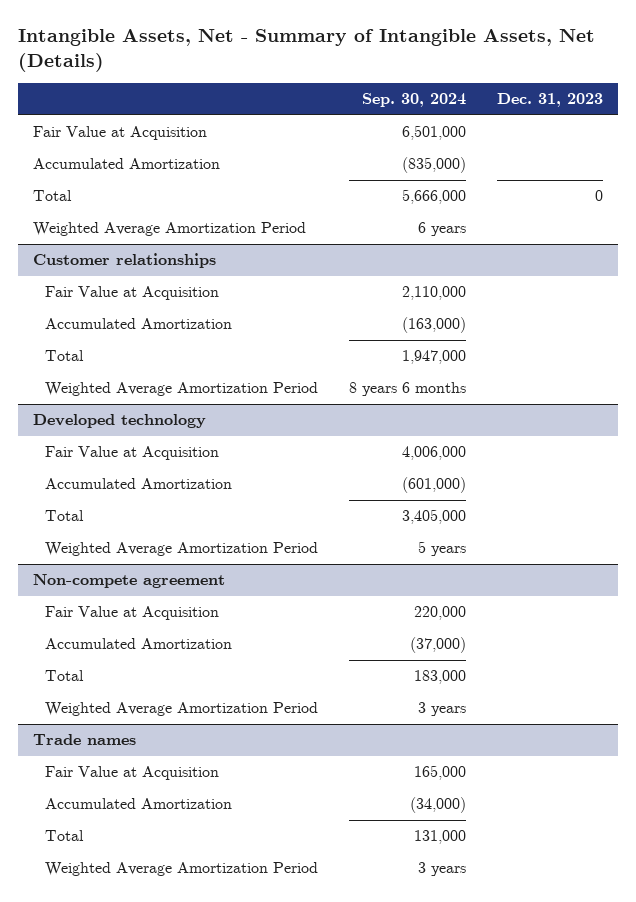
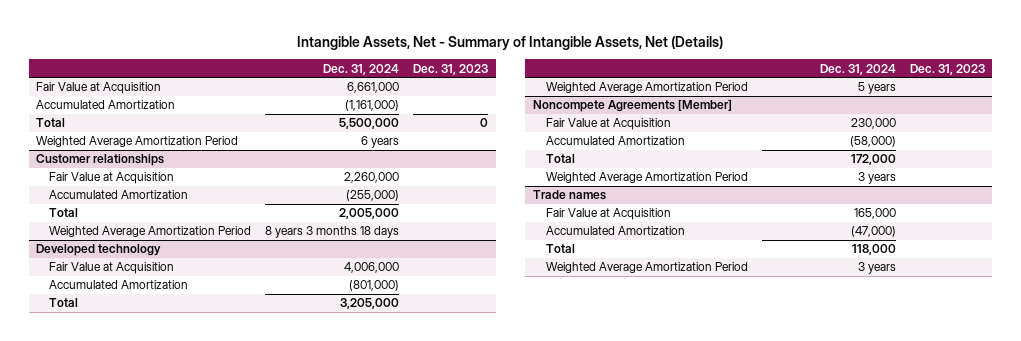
- | Sep. 30, 2024 | Dec. 31, 2023
+ | Dec. 31, 2024 | Dec. 31, 2023
- Non-compete agreement
+ Noncompete Agreements [Member]

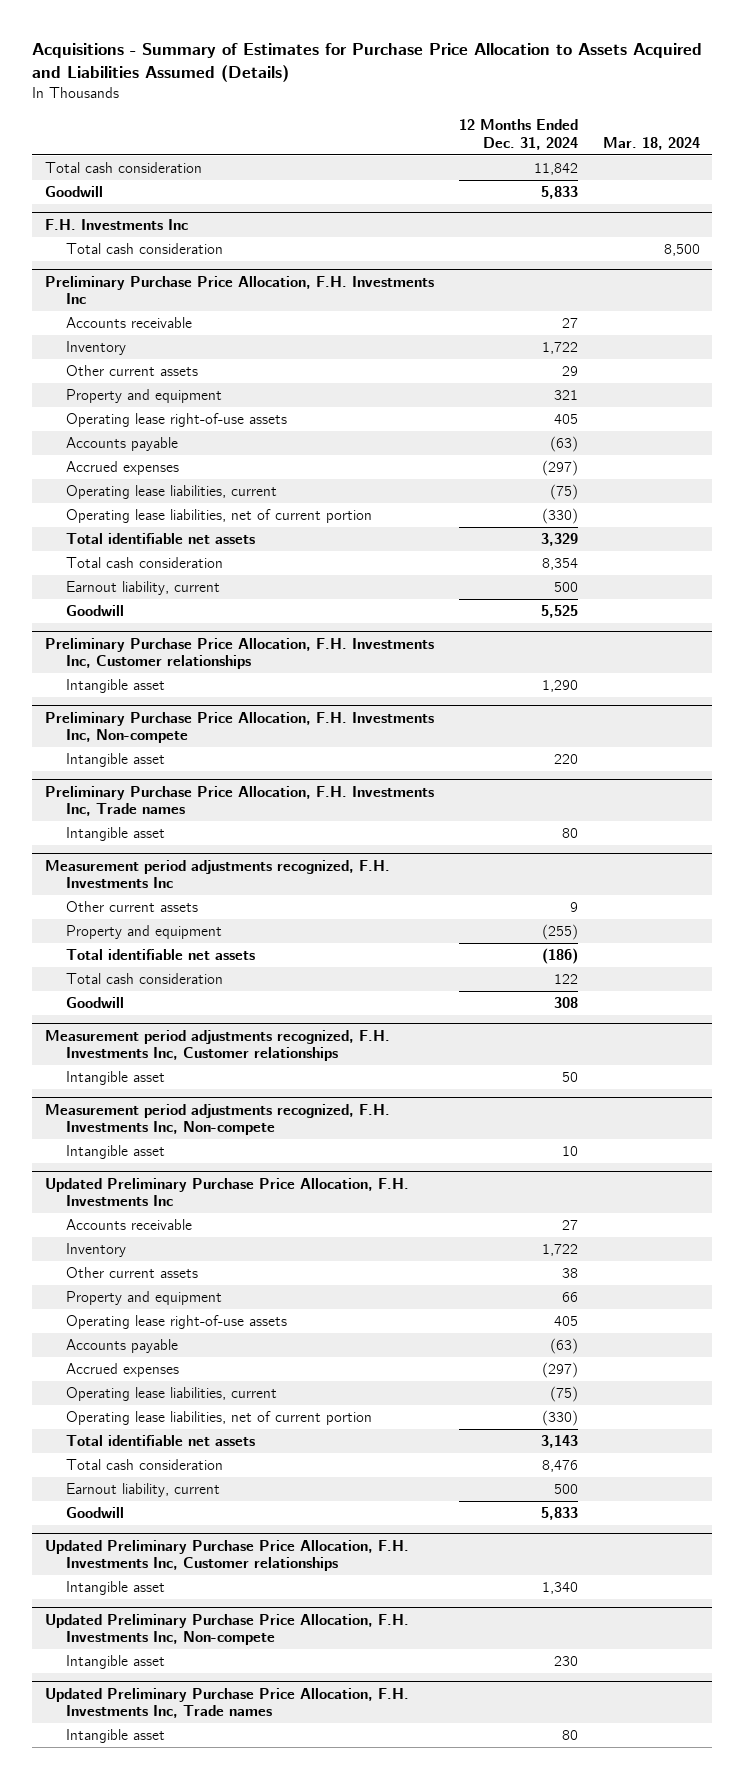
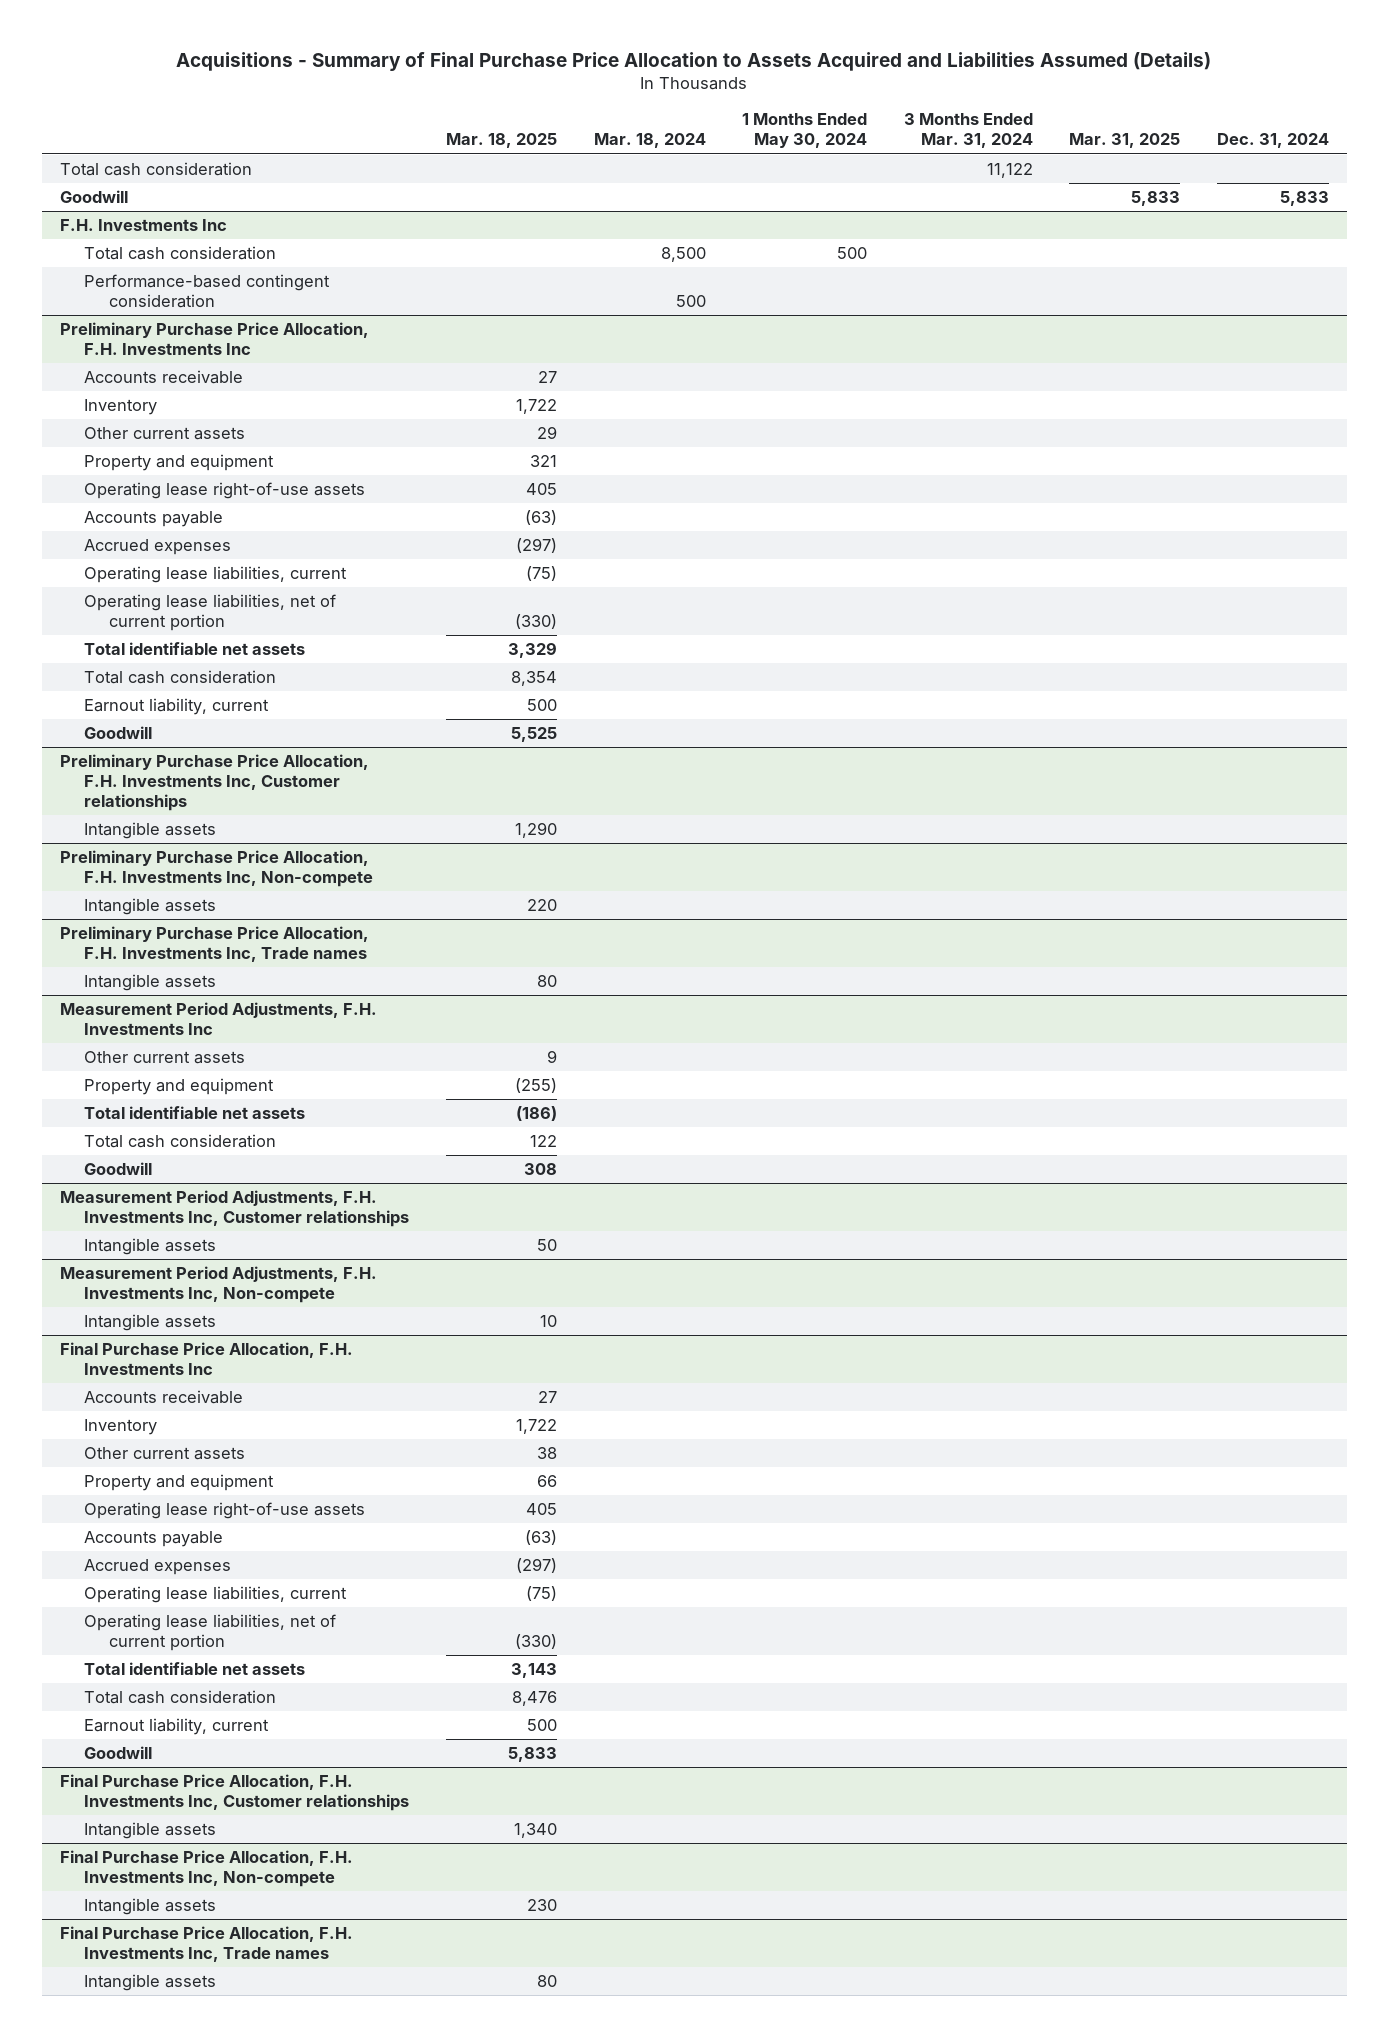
- Acquisitions - Summary of Estimates for Purchase Price Allocation to Assets Acquired and Liabilities Assumed (Details)
+ Acquisitions - Summary of Final Purchase Price Allocation to Assets Acquired and Liabilities Assumed (Details)
- | 12 Months Ended Dec. 31, 2024 | Mar. 18, 2024
+ | Mar. 18, 2025 | Mar. 18, 2024 | 1 Months Ended May 30, 2024 | 3 Months Ended Mar. 31, 2024 | Mar. 31, 2025 | Dec. 31, 2024
@ F.H. Investments Inc
+ Performance-based contingent consideration | | 500 | | | |
@ Preliminary Purchase Price Allocation, F.H. Investments Inc, Customer relationships
- Intangible asset | 1,290 |
+ Intangible assets | 1,290 | | | | |
@ Preliminary Purchase Price Allocation, F.H. Investments Inc, Non-compete
- Intangible asset | 220 |
+ Intangible assets | 220 | | | | |
@ Preliminary Purchase Price Allocation, F.H. Investments Inc, Trade names
- Intangible asset | 80 |
- Measurement period adjustments recognized, F.H. Investments Inc
@ Preliminary Purchase Price Allocation, F.H. Investments Inc, Trade names
+ Intangible assets | 80 | | | | |
+ Measurement Period Adjustments, F.H. Investments Inc
- Measurement period adjustments recognized, F.H. Investments Inc, Customer relationships
- Intangible asset | 50 |
- Measurement period adjustments recognized, F.H. Investments Inc, Non-compete
- Intangible asset | 10 |
- Updated Preliminary Purchase Price Allocation, F.H. Investments Inc
+ Measurement Period Adjustments, F.H. Investments Inc, Customer relationships
+ Intangible assets | 50 | | | | |
+ Measurement Period Adjustments, F.H. Investments Inc, Non-compete
+ Intangible assets | 10 | | | | |
+ Final Purchase Price Allocation, F.H. Investments Inc
- Updated Preliminary Purchase Price Allocation, F.H. Investments Inc, Customer relationships
- Intangible asset | 1,340 |
- Updated Preliminary Purchase Price Allocation, F.H. Investments Inc, Non-compete
- Intangible asset | 230 |
- Updated Preliminary Purchase Price Allocation, F.H. Investments Inc, Trade names
- Intangible asset | 80 |
+ Final Purchase Price Allocation, F.H. Investments Inc, Customer relationships
+ Intangible assets | 1,340 | | | | |
+ Final Purchase Price Allocation, F.H. Investments Inc, Non-compete
+ Intangible assets | 230 | | | | |
+ Final Purchase Price Allocation, F.H. Investments Inc, Trade names
+ Intangible assets | 80 | | | | |

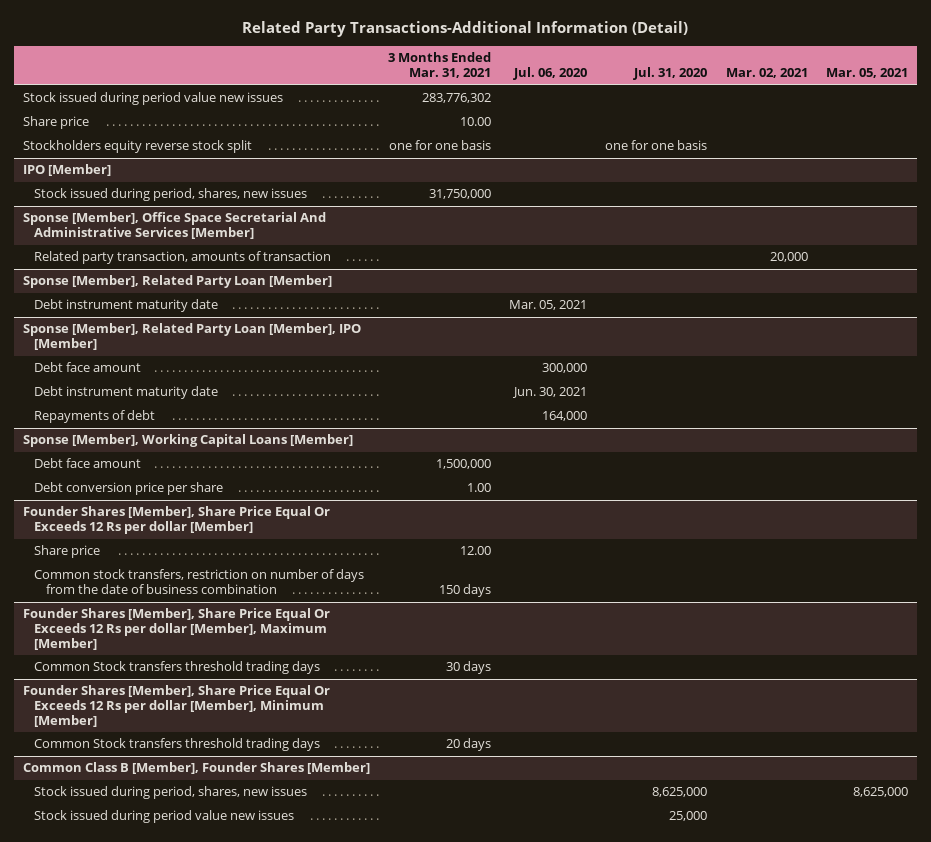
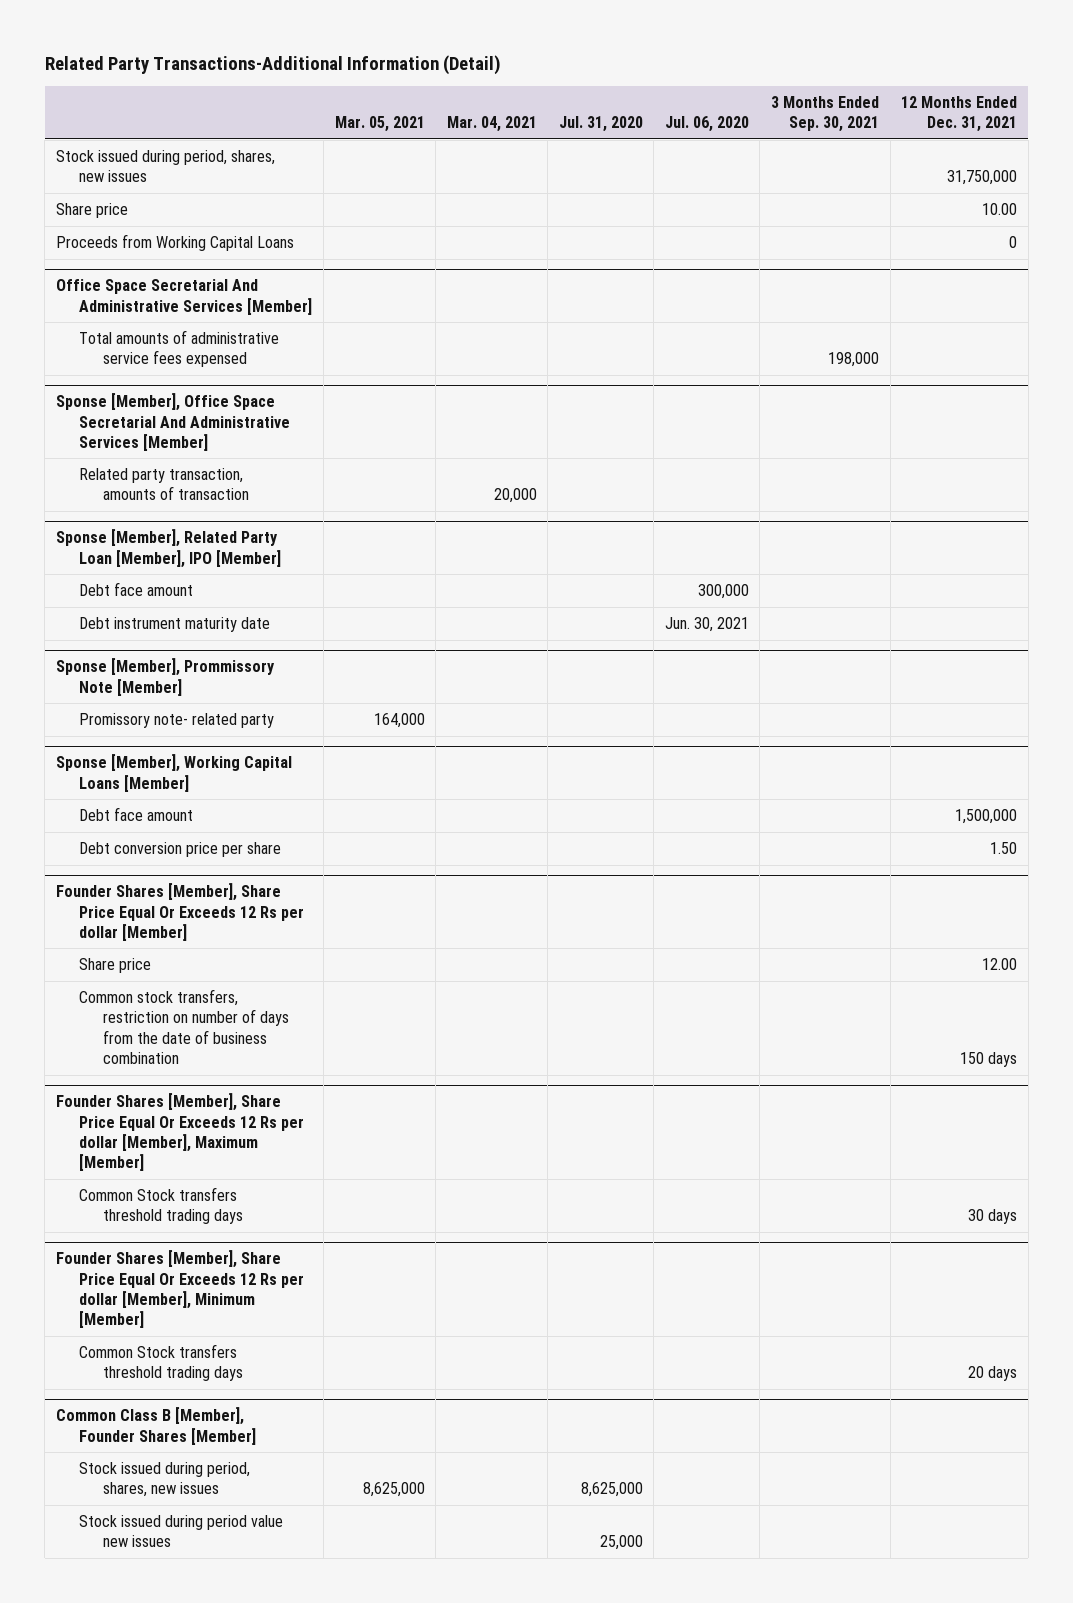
- | 3 Months Ended Mar. 31, 2021 | Jul. 06, 2020 | Jul. 31, 2020 | Mar. 02, 2021 | Mar. 05, 2021
+ | Mar. 05, 2021 | Mar. 04, 2021 | Jul. 31, 2020 | Jul. 06, 2020 | 3 Months Ended Sep. 30, 2021 | 12 Months Ended Dec. 31, 2021
- Stock issued during period value new issues | 283,776,302 | | | |
+ Stock issued during period, shares, new issues | | | | | | 31,750,000
- Stockholders equity reverse stock split | one for one basis | | one for one basis | |
- IPO [Member]
- Stock issued during period, shares, new issues | 31,750,000 | | | |
+ Proceeds from Working Capital Loans | | | | | | 0
+ Office Space Secretarial And Administrative Services [Member]
+ Total amounts of administrative service fees expensed | | | | | 198,000 |
- Sponse [Member], Related Party Loan [Member]
- Debt instrument maturity date | | Mar. 05, 2021 | | |
@ Sponse [Member], Related Party Loan [Member], IPO [Member]
- Repayments of debt | | 164,000 | | |
+ Sponse [Member], Prommissory Note [Member]
+ Promissory note- related party | 164,000 | | | | |

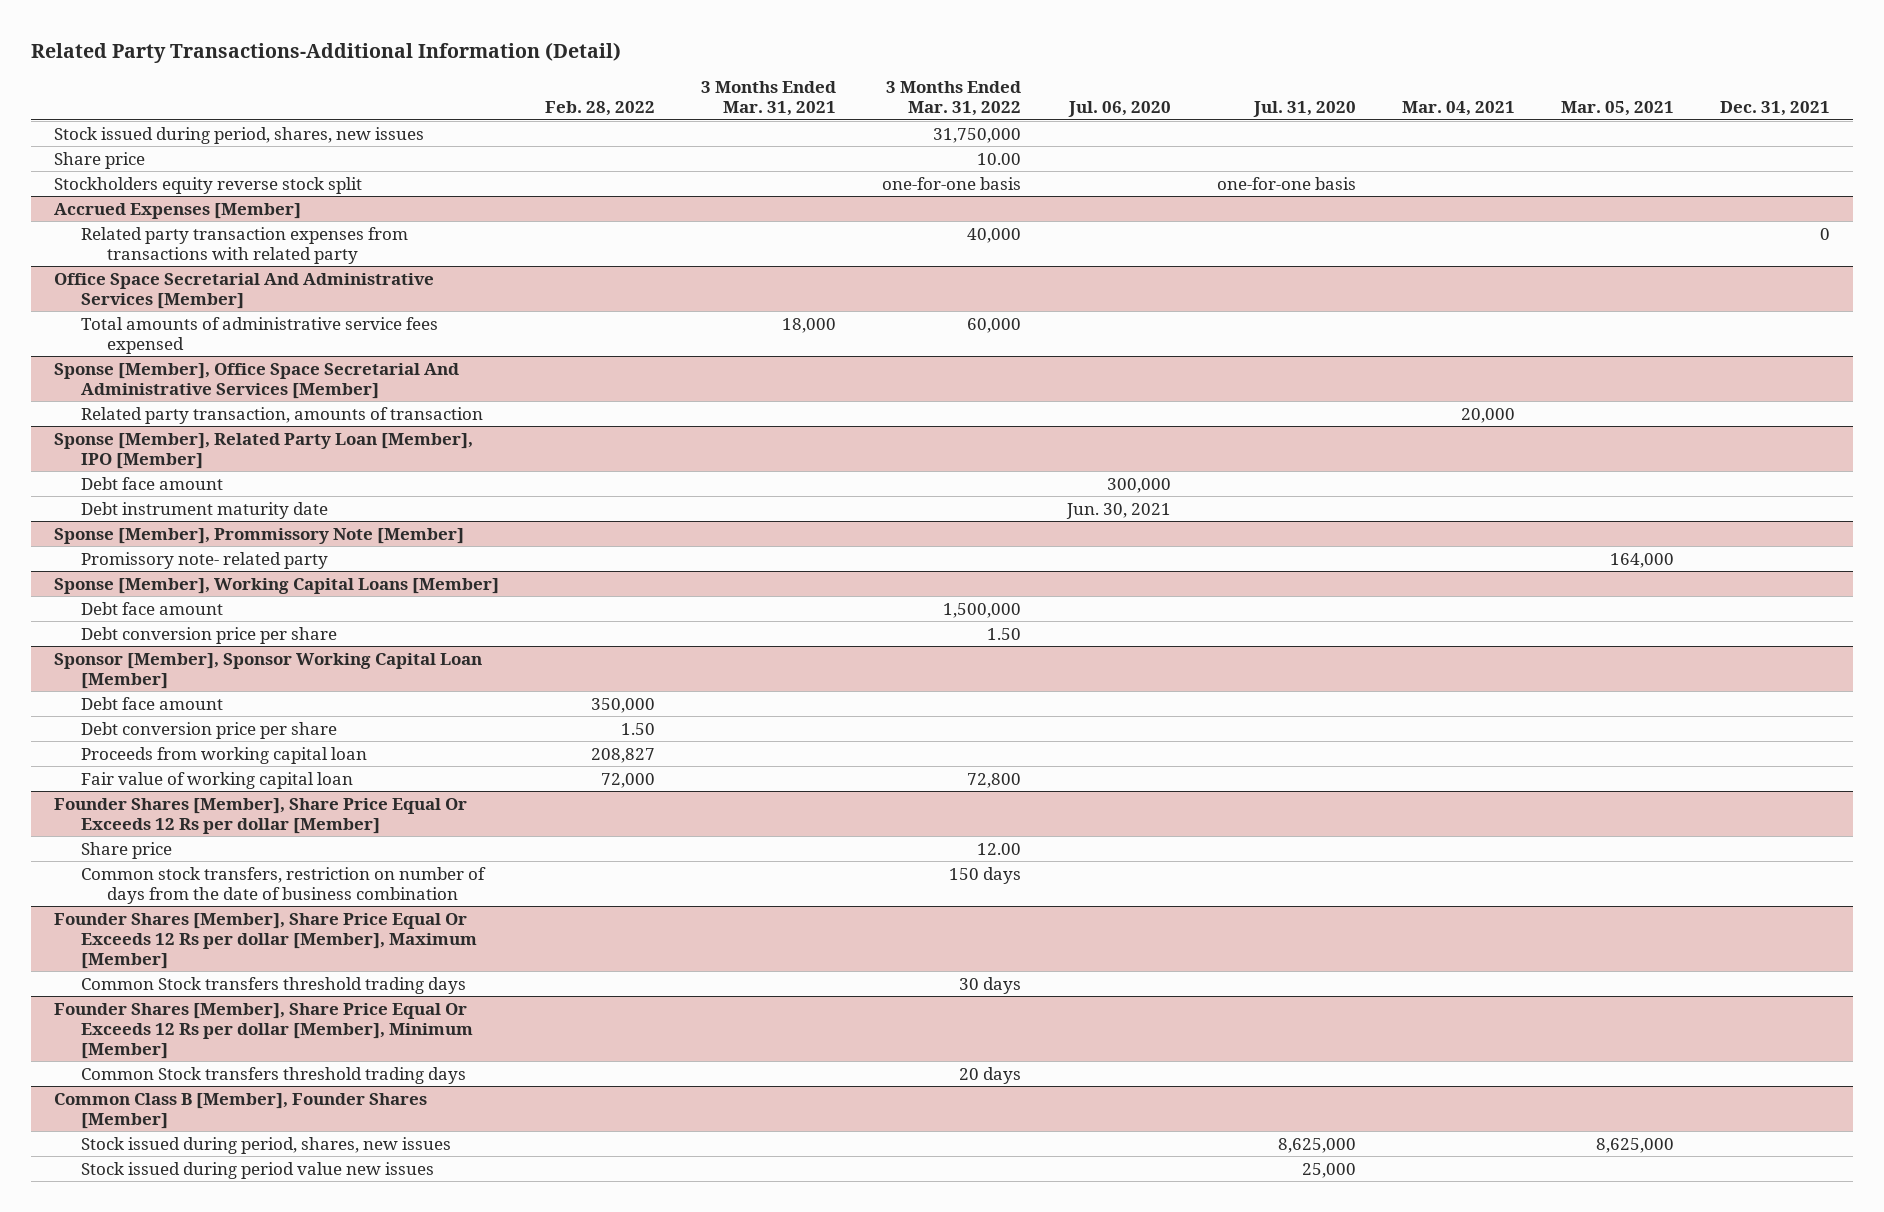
- | Mar. 05, 2021 | Mar. 04, 2021 | Jul. 31, 2020 | Jul. 06, 2020 | 3 Months Ended Sep. 30, 2021 | 12 Months Ended Dec. 31, 2021
+ | Feb. 28, 2022 | 3 Months Ended Mar. 31, 2021 | 3 Months Ended Mar. 31, 2022 | Jul. 06, 2020 | Jul. 31, 2020 | Mar. 04, 2021 | Mar. 05, 2021 | Dec. 31, 2021
- Proceeds from Working Capital Loans | | | | | | 0
+ Stockholders equity reverse stock split | | | one-for-one basis | | one-for-one basis | | |
+ Accrued Expenses [Member]
+ Related party transaction expenses from transactions with related party | | | 40,000 | | | | | 0
+ Sponsor [Member], Sponsor Working Capital Loan [Member]
+ Debt face amount | 350,000 | | | | | | |
+ Debt conversion price per share | 1.50 | | | | | | |
+ Proceeds from working capital loan | 208,827 | | | | | | |
+ Fair value of working capital loan | 72,000 | | 72,800 | | | | |

